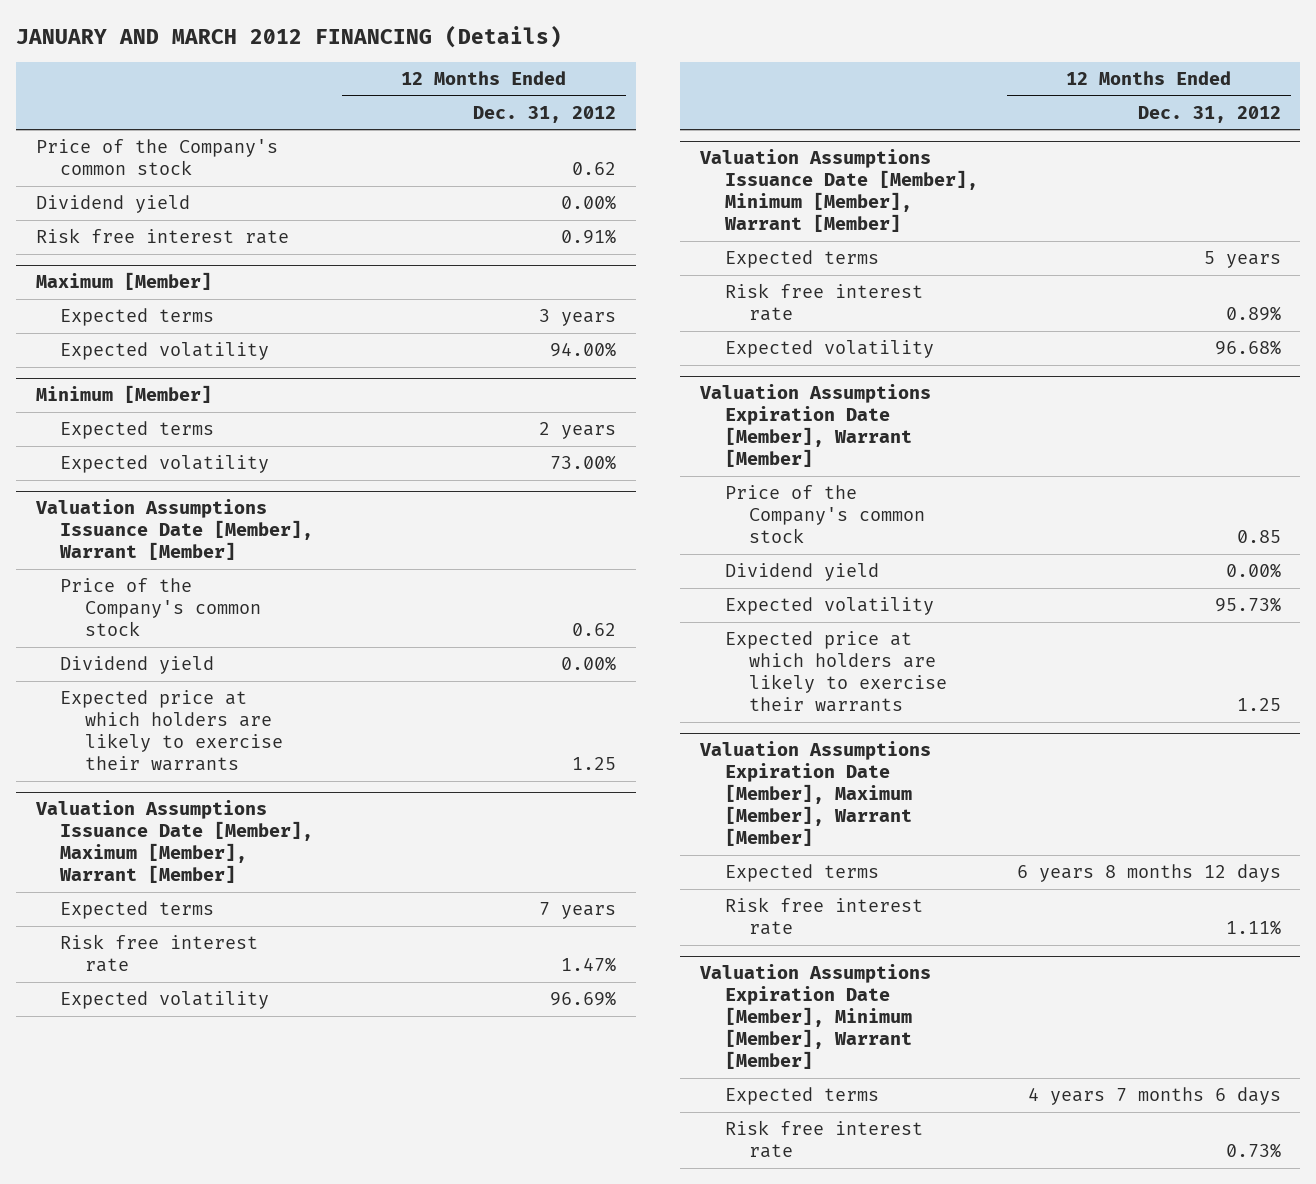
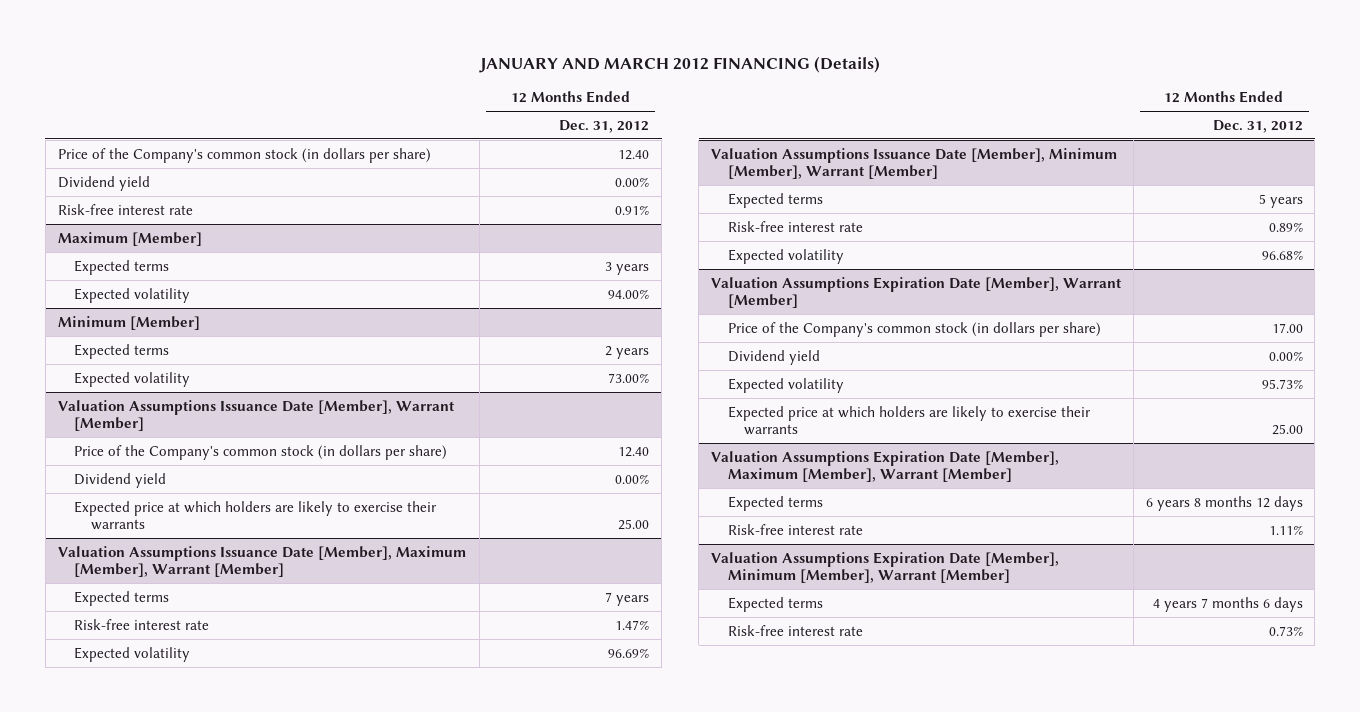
- Price of the Company's common stock | 0.62
+ Price of the Company's common stock (in dollars per share) | 12.40
- Risk free interest rate | 0.91%
+ Risk-free interest rate | 0.91%
@ Valuation Assumptions Issuance Date [Member], Warrant [Member]
- Price of the Company's common stock | 0.62
+ Price of the Company's common stock (in dollars per share) | 12.40
- Expected price at which holders are likely to exercise their warrants | 1.25
+ Expected price at which holders are likely to exercise their warrants | 25.00
@ Valuation Assumptions Issuance Date [Member], Maximum [Member], Warrant [Member]
- Risk free interest rate | 1.47%
+ Risk-free interest rate | 1.47%
@ Valuation Assumptions Issuance Date [Member], Minimum [Member], Warrant [Member]
- Risk free interest rate | 0.89%
+ Risk-free interest rate | 0.89%
@ Valuation Assumptions Expiration Date [Member], Warrant [Member]
- Price of the Company's common stock | 0.85
+ Price of the Company's common stock (in dollars per share) | 17.00
- Expected price at which holders are likely to exercise their warrants | 1.25
+ Expected price at which holders are likely to exercise their warrants | 25.00
@ Valuation Assumptions Expiration Date [Member], Maximum [Member], Warrant [Member]
- Risk free interest rate | 1.11%
+ Risk-free interest rate | 1.11%
@ Valuation Assumptions Expiration Date [Member], Minimum [Member], Warrant [Member]
- Risk free interest rate | 0.73%
+ Risk-free interest rate | 0.73%

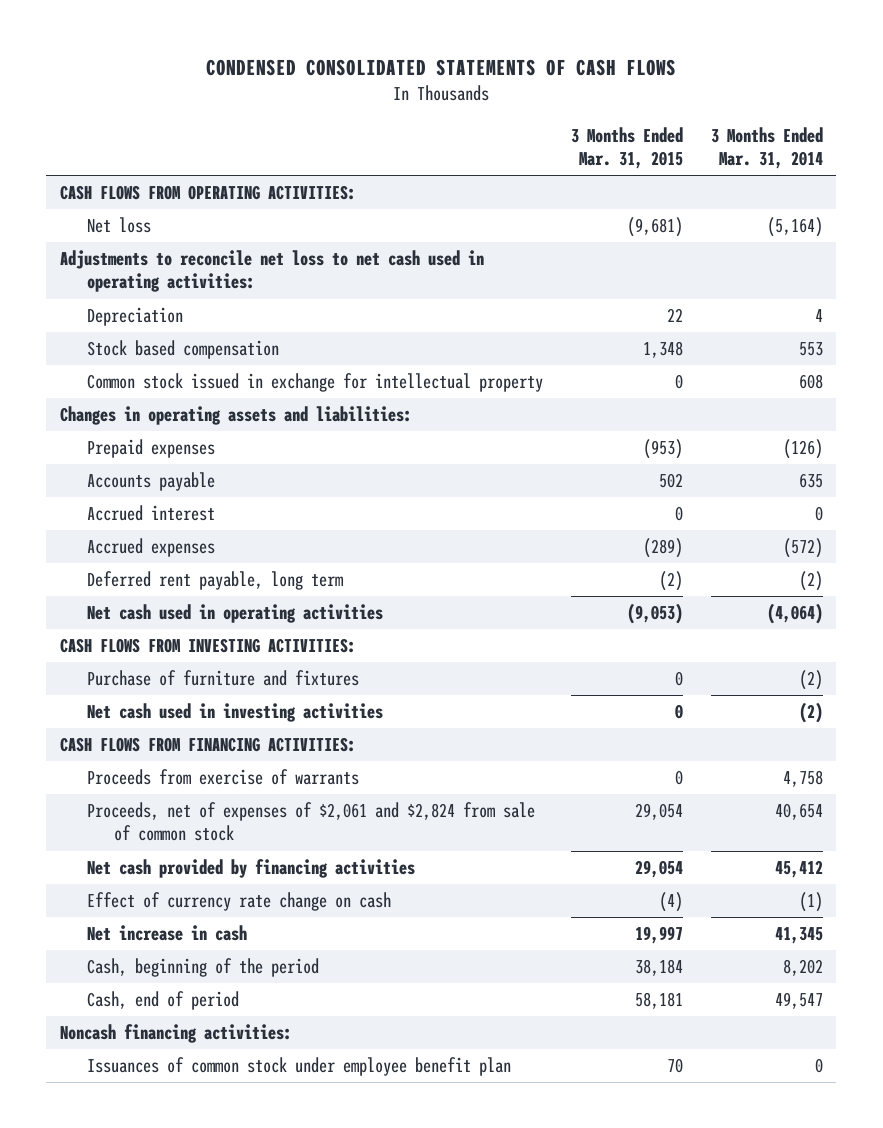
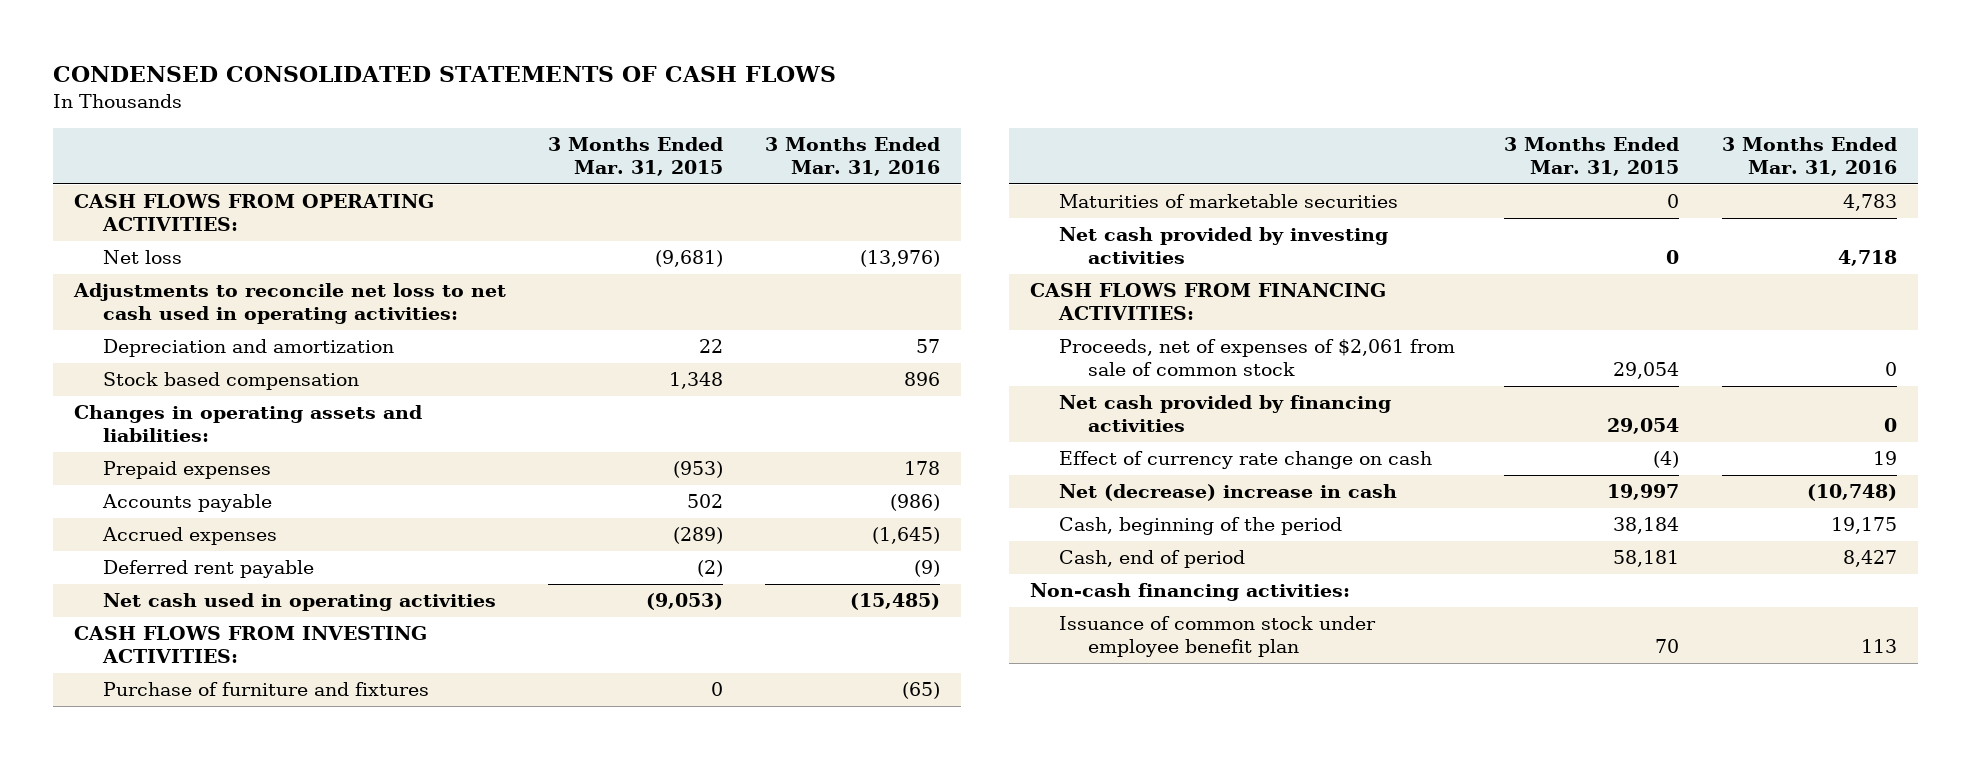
- | 3 Months Ended Mar. 31, 2015 | 3 Months Ended Mar. 31, 2014
+ | 3 Months Ended Mar. 31, 2015 | 3 Months Ended Mar. 31, 2016
- Depreciation | 22 | 4
+ Depreciation and amortization | 22 | 57
- Common stock issued in exchange for intellectual property | 0 | 608
- Accrued interest | 0 | 0
- Deferred rent payable, long term | (2) | (2)
+ Deferred rent payable | (2) | (9)
- Net cash used in investing activities | 0 | (2)
+ Maturities of marketable securities | 0 | 4,783
+ Net cash provided by investing activities | 0 | 4,718
- Proceeds from exercise of warrants | 0 | 4,758
- Proceeds, net of expenses of $2,061 and $2,824 from sale of common stock | 29,054 | 40,654
+ Proceeds, net of expenses of $2,061 from sale of common stock | 29,054 | 0
- Net increase in cash | 19,997 | 41,345
+ Net (decrease) increase in cash | 19,997 | (10,748)
- Noncash financing activities:
- Issuances of common stock under employee benefit plan | 70 | 0
+ Non-cash financing activities:
+ Issuance of common stock under employee benefit plan | 70 | 113

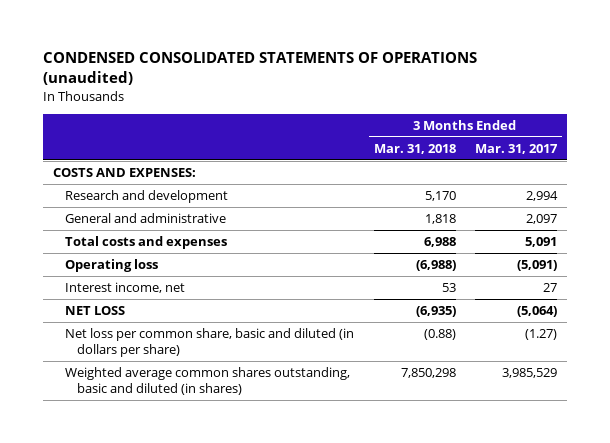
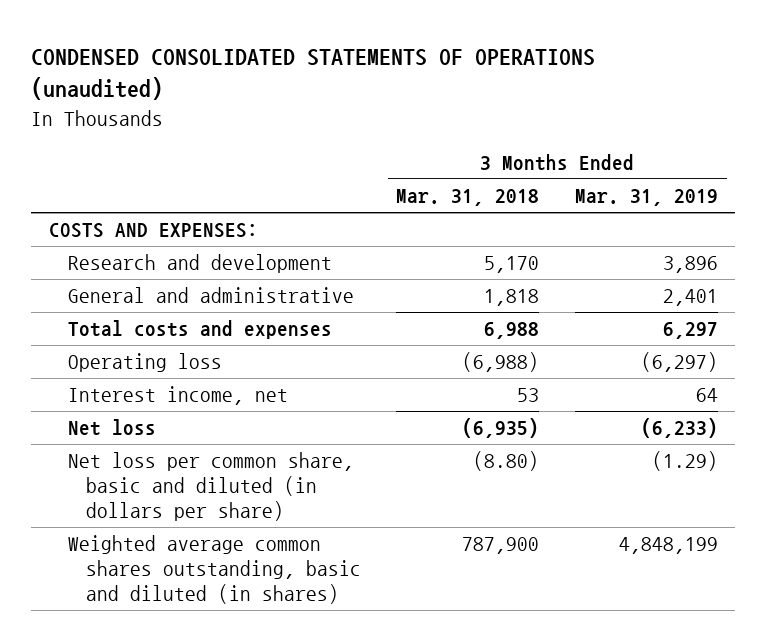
- | 3 Months Ended Mar. 31, 2018 | 3 Months Ended Mar. 31, 2017
+ | 3 Months Ended Mar. 31, 2018 | 3 Months Ended Mar. 31, 2019
- NET LOSS | (6,935) | (5,064)
- Net loss per common share, basic and diluted (in dollars per share) | (0.88) | (1.27)
- Weighted average common shares outstanding, basic and diluted (in shares) | 7,850,298 | 3,985,529
+ Net loss | (6,935) | (6,233)
+ Net loss per common share, basic and diluted (in dollars per share) | (8.80) | (1.29)
+ Weighted average common shares outstanding, basic and diluted (in shares) | 787,900 | 4,848,199

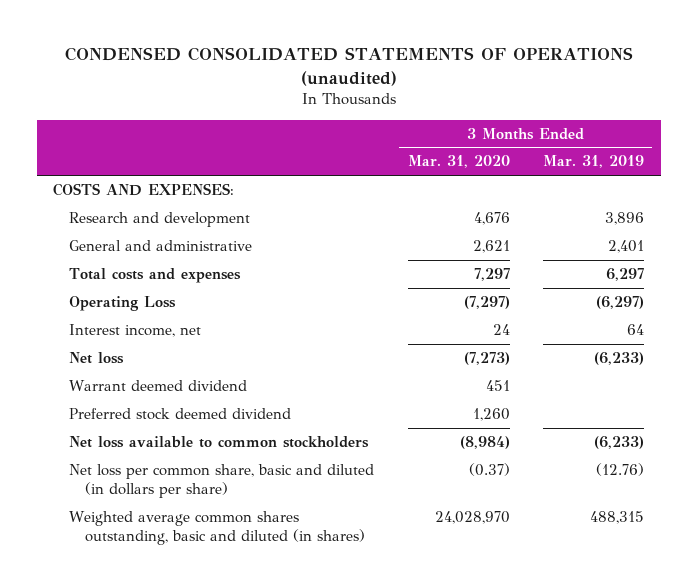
- | 3 Months Ended Mar. 31, 2018 | 3 Months Ended Mar. 31, 2019
+ | 3 Months Ended Mar. 31, 2020 | 3 Months Ended Mar. 31, 2019
- Operating loss | (6,988) | (6,297)
+ Operating Loss | (7,297) | (6,297)
- Net loss per common share, basic and diluted (in dollars per share) | (8.80) | (1.29)
- Weighted average common shares outstanding, basic and diluted (in shares) | 787,900 | 4,848,199
+ Warrant deemed dividend | 451 |
+ Preferred stock deemed dividend | 1,260 |
+ Net loss available to common stockholders | (8,984) | (6,233)
+ Net loss per common share, basic and diluted (in dollars per share) | (0.37) | (12.76)
+ Weighted average common shares outstanding, basic and diluted (in shares) | 24,028,970 | 488,315

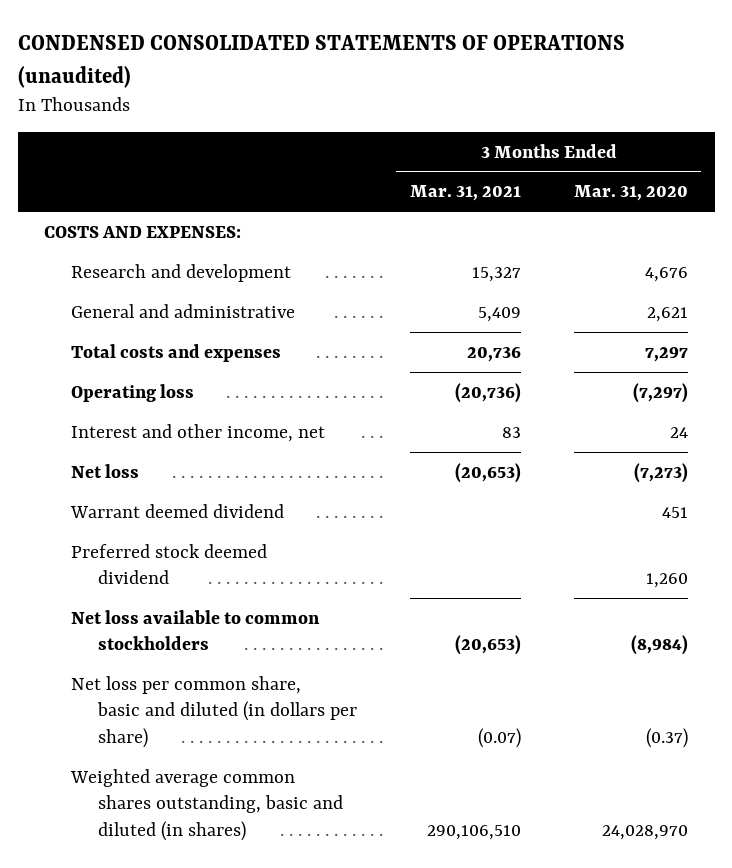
- | 3 Months Ended Mar. 31, 2020 | 3 Months Ended Mar. 31, 2019
+ | 3 Months Ended Mar. 31, 2021 | 3 Months Ended Mar. 31, 2020
- Operating Loss | (7,297) | (6,297)
- Interest income, net | 24 | 64
+ Operating loss | (20,736) | (7,297)
+ Interest and other income, net | 83 | 24

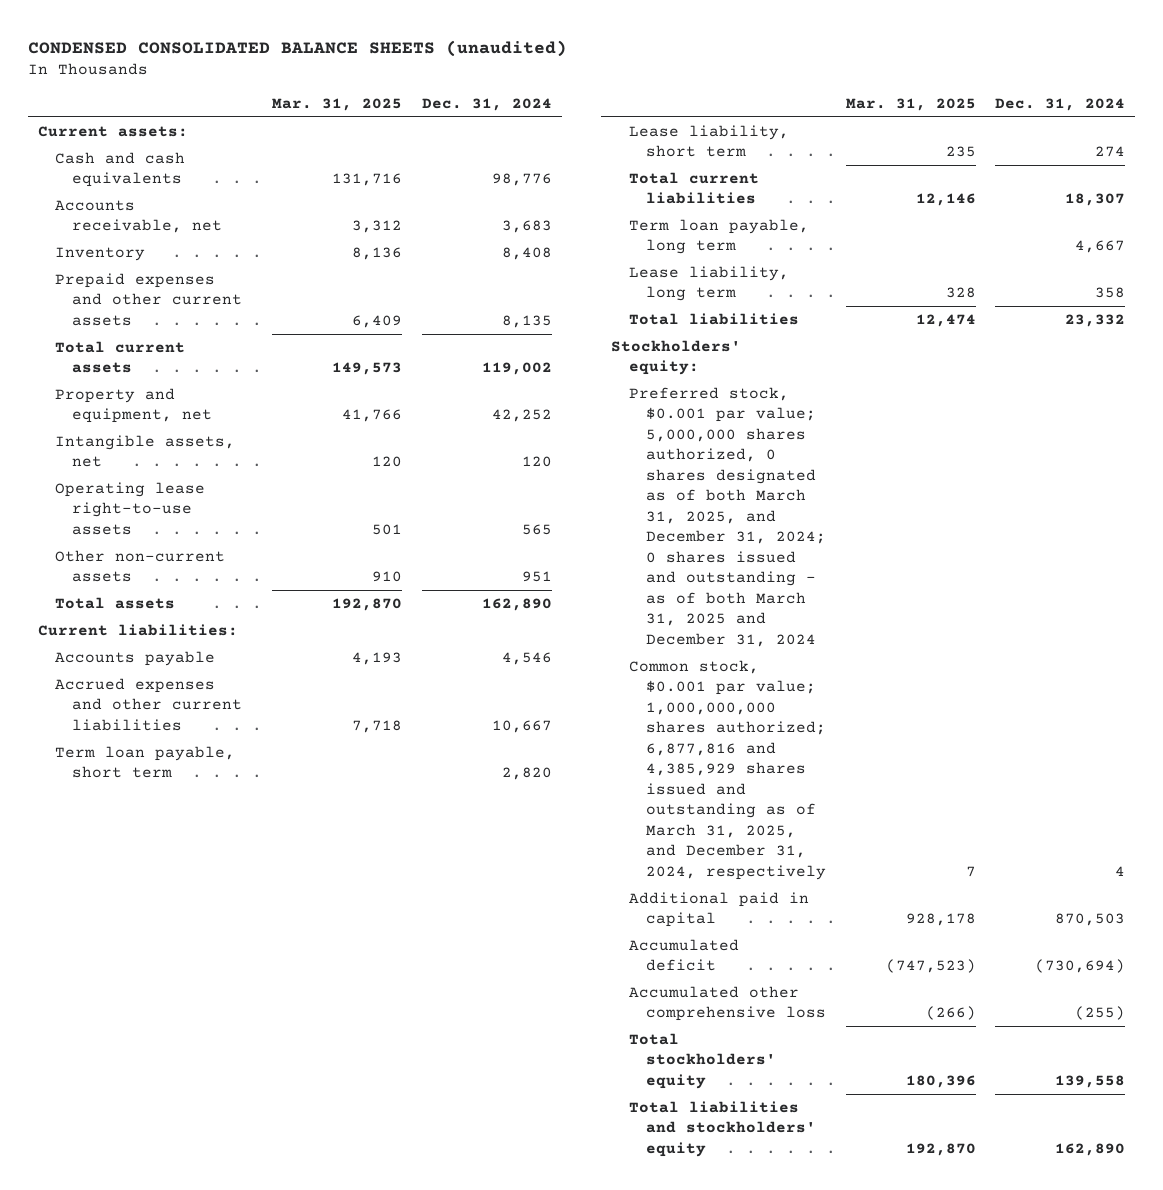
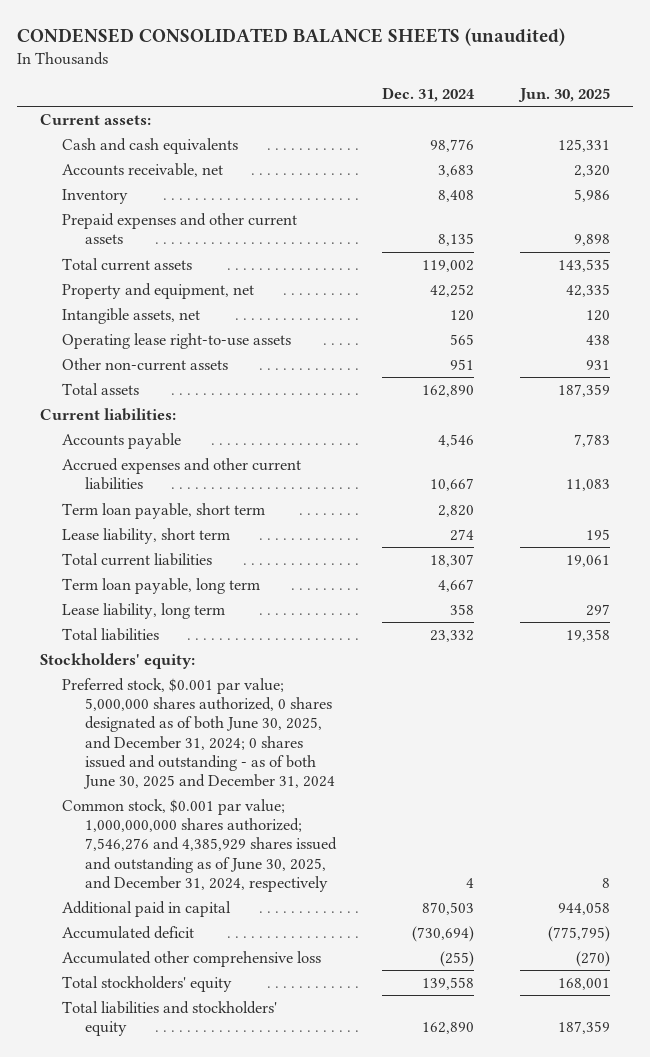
- | Mar. 31, 2025 | Dec. 31, 2024
+ | Dec. 31, 2024 | Jun. 30, 2025
- Preferred stock, $0.001 par value; 5,000,000 shares authorized, 0 shares designated as of both March 31, 2025, and December 31, 2024; 0 shares issued and outstanding - as of both March 31, 2025 and December 31, 2024
- Common stock, $0.001 par value; 1,000,000,000 shares authorized; 6,877,816 and 4,385,929 shares issued and outstanding as of March 31, 2025, and December 31, 2024, respectively | 7 | 4
+ Preferred stock, $0.001 par value; 5,000,000 shares authorized, 0 shares designated as of both June 30, 2025, and December 31, 2024; 0 shares issued and outstanding - as of both June 30, 2025 and December 31, 2024
+ Common stock, $0.001 par value; 1,000,000,000 shares authorized; 7,546,276 and 4,385,929 shares issued and outstanding as of June 30, 2025, and December 31, 2024, respectively | 4 | 8

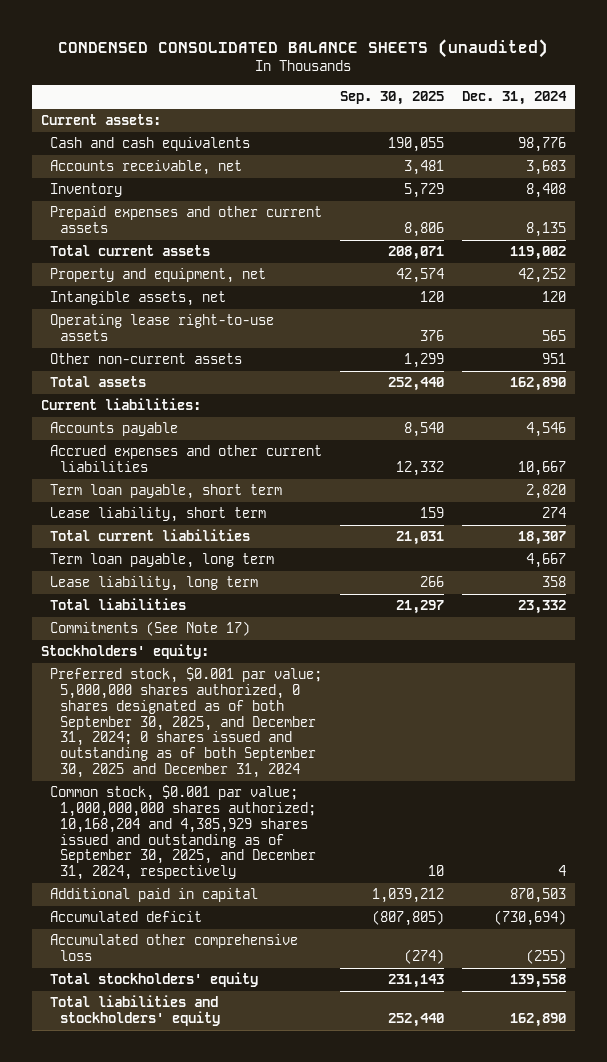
- | Dec. 31, 2024 | Jun. 30, 2025
+ | Sep. 30, 2025 | Dec. 31, 2024
+ Commitments (See Note 17)
- Preferred stock, $0.001 par value; 5,000,000 shares authorized, 0 shares designated as of both June 30, 2025, and December 31, 2024; 0 shares issued and outstanding - as of both June 30, 2025 and December 31, 2024
- Common stock, $0.001 par value; 1,000,000,000 shares authorized; 7,546,276 and 4,385,929 shares issued and outstanding as of June 30, 2025, and December 31, 2024, respectively | 4 | 8
+ Preferred stock, $0.001 par value; 5,000,000 shares authorized, 0 shares designated as of both September 30, 2025, and December 31, 2024; 0 shares issued and outstanding as of both September 30, 2025 and December 31, 2024
+ Common stock, $0.001 par value; 1,000,000,000 shares authorized; 10,168,204 and 4,385,929 shares issued and outstanding as of September 30, 2025, and December 31, 2024, respectively | 10 | 4

